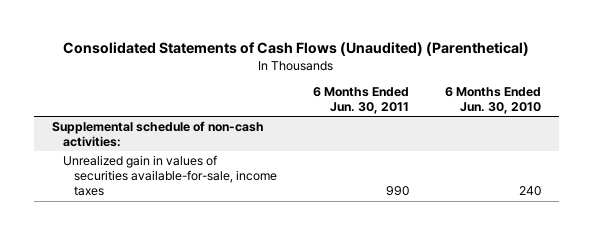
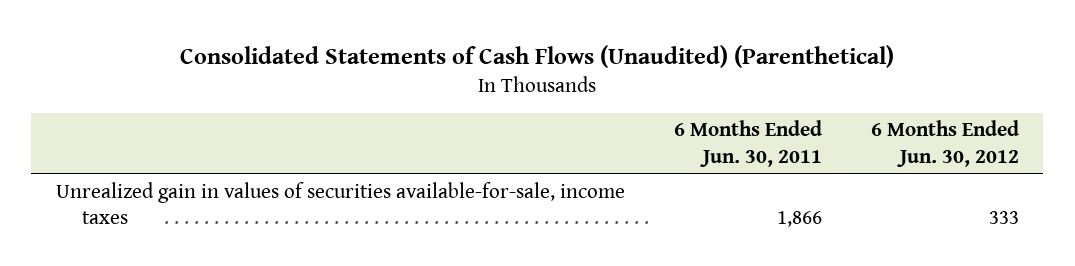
- | 6 Months Ended Jun. 30, 2011 | 6 Months Ended Jun. 30, 2010
+ | 6 Months Ended Jun. 30, 2011 | 6 Months Ended Jun. 30, 2012
- Supplemental schedule of non-cash activities:
- Unrealized gain in values of securities available-for-sale, income taxes | 990 | 240
+ Unrealized gain in values of securities available-for-sale, income taxes | 1,866 | 333

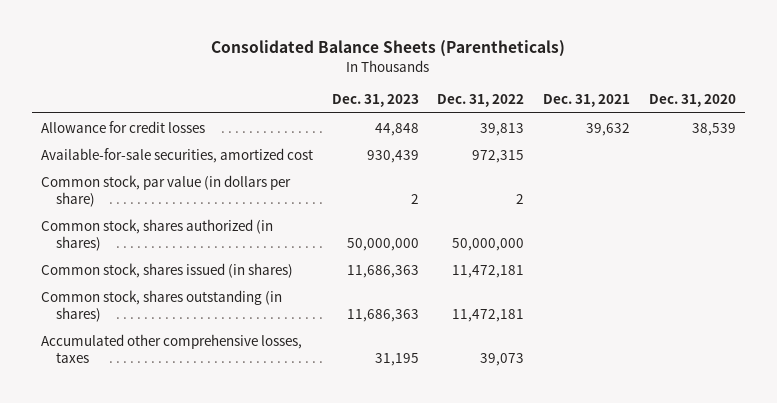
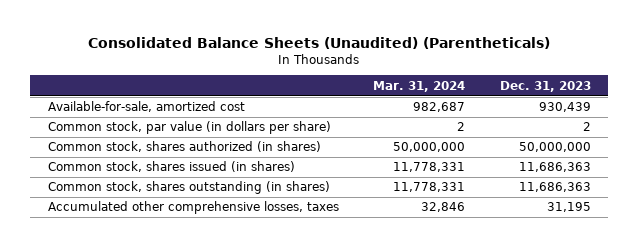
- Consolidated Balance Sheets (Parentheticals)
+ Consolidated Balance Sheets (Unaudited) (Parentheticals)
- | Dec. 31, 2023 | Dec. 31, 2022 | Dec. 31, 2021 | Dec. 31, 2020
+ | Mar. 31, 2024 | Dec. 31, 2023
- Allowance for credit losses | 44,848 | 39,813 | 39,632 | 38,539
- Available-for-sale securities, amortized cost | 930,439 | 972,315 | |
+ Available-for-sale, amortized cost | 982,687 | 930,439

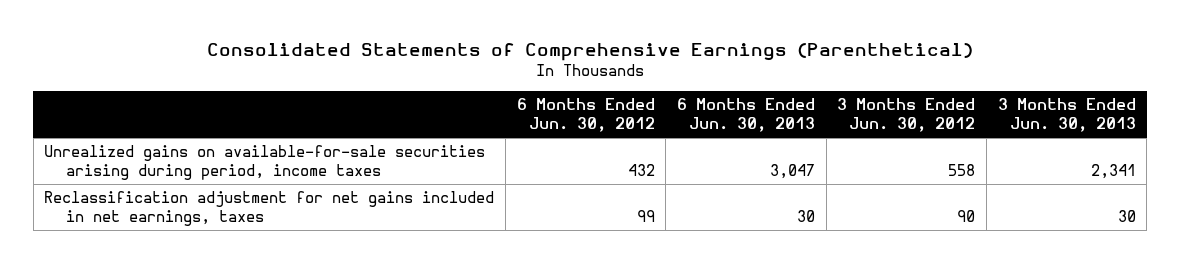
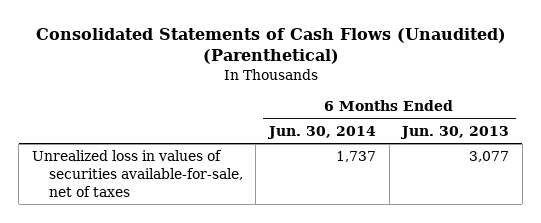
- Consolidated Statements of Comprehensive Earnings (Parenthetical)
+ Consolidated Statements of Cash Flows (Unaudited) (Parenthetical)
- | 6 Months Ended Jun. 30, 2012 | 6 Months Ended Jun. 30, 2013 | 3 Months Ended Jun. 30, 2012 | 3 Months Ended Jun. 30, 2013
+ | 6 Months Ended Jun. 30, 2014 | 6 Months Ended Jun. 30, 2013
- Unrealized gains on available-for-sale securities arising during period, income taxes | 432 | 3,047 | 558 | 2,341
- Reclassification adjustment for net gains included in net earnings, taxes | 99 | 30 | 90 | 30
+ Unrealized loss in values of securities available-for-sale, net of taxes | 1,737 | 3,077

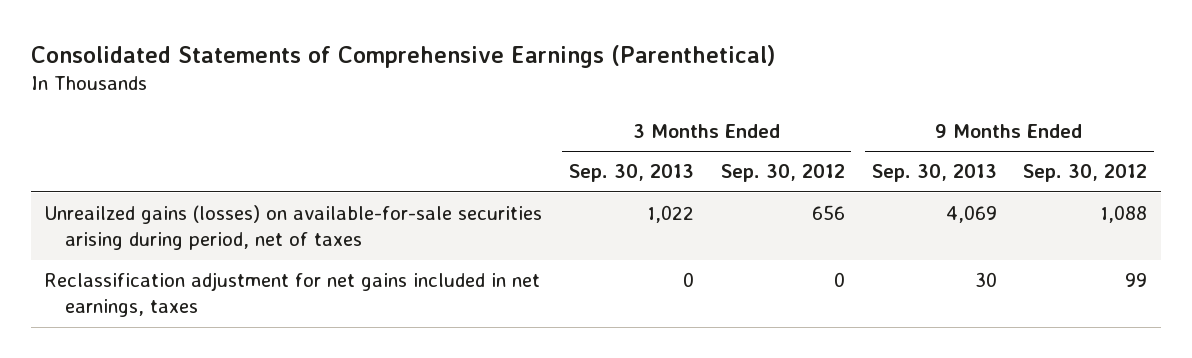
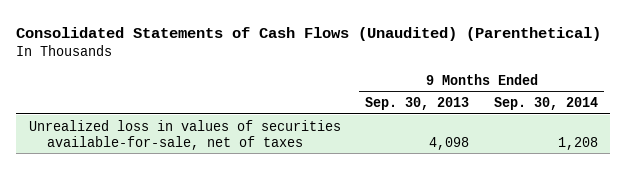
- Consolidated Statements of Comprehensive Earnings (Parenthetical)
+ Consolidated Statements of Cash Flows (Unaudited) (Parenthetical)
- | 3 Months Ended Sep. 30, 2013 | 3 Months Ended Sep. 30, 2012 | 9 Months Ended Sep. 30, 2013 | 9 Months Ended Sep. 30, 2012
+ | 9 Months Ended Sep. 30, 2013 | 9 Months Ended Sep. 30, 2014
- Unreailzed gains (losses) on available-for-sale securities arising during period, net of taxes | 1,022 | 656 | 4,069 | 1,088
- Reclassification adjustment for net gains included in net earnings, taxes | 0 | 0 | 30 | 99
+ Unrealized loss in values of securities available-for-sale, net of taxes | 4,098 | 1,208

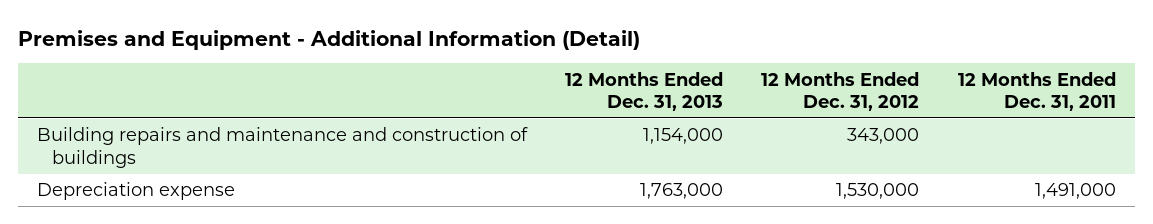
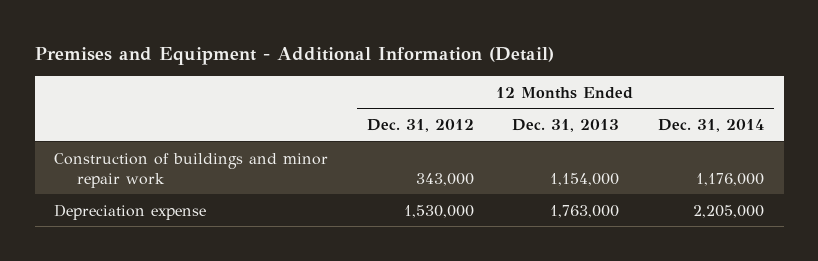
- | 12 Months Ended Dec. 31, 2013 | 12 Months Ended Dec. 31, 2012 | 12 Months Ended Dec. 31, 2011
+ | 12 Months Ended Dec. 31, 2012 | 12 Months Ended Dec. 31, 2013 | 12 Months Ended Dec. 31, 2014
- Building repairs and maintenance and construction of buildings | 1,154,000 | 343,000 |
+ Construction of buildings and minor repair work | 343,000 | 1,154,000 | 1,176,000

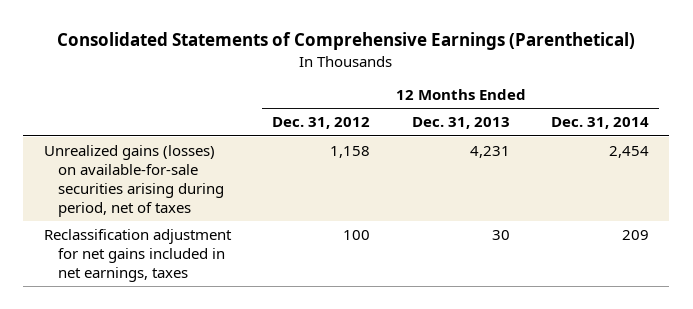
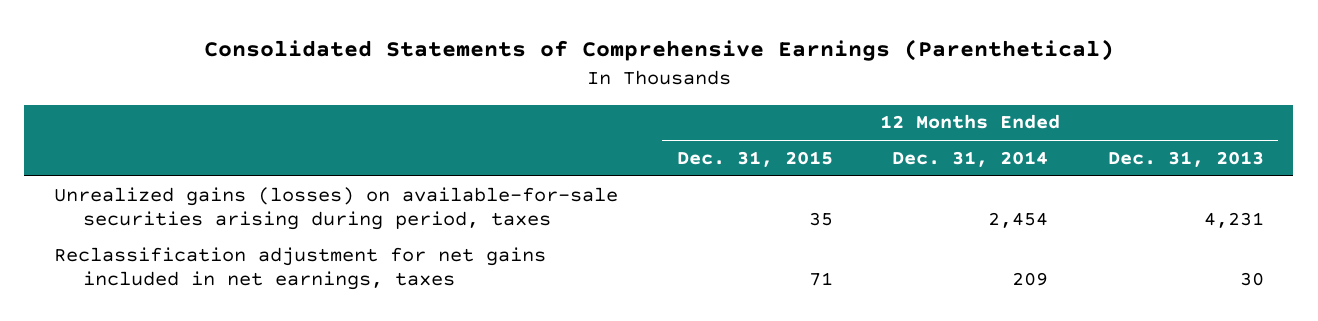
- | 12 Months Ended Dec. 31, 2012 | 12 Months Ended Dec. 31, 2013 | 12 Months Ended Dec. 31, 2014
+ | 12 Months Ended Dec. 31, 2015 | 12 Months Ended Dec. 31, 2014 | 12 Months Ended Dec. 31, 2013
- Unrealized gains (losses) on available-for-sale securities arising during period, net of taxes | 1,158 | 4,231 | 2,454
+ Unrealized gains (losses) on available-for-sale securities arising during period, taxes | 35 | 2,454 | 4,231

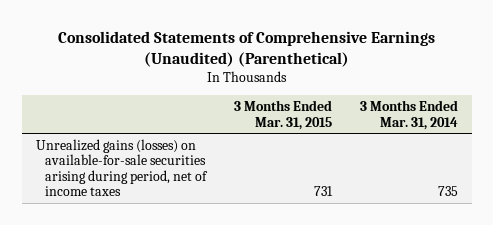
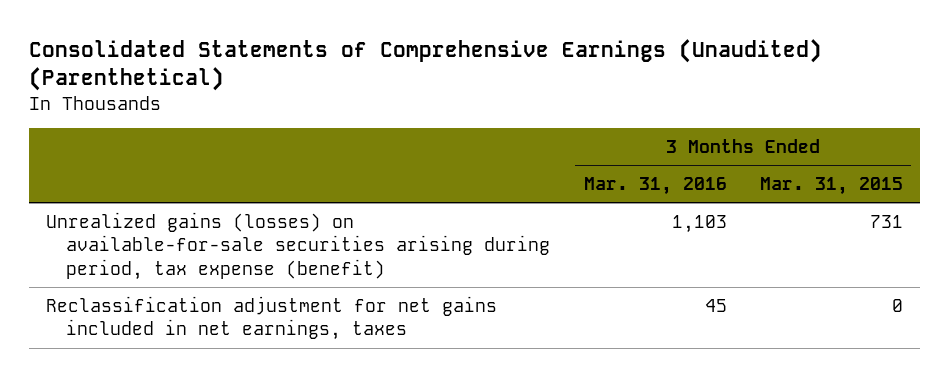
- | 3 Months Ended Mar. 31, 2015 | 3 Months Ended Mar. 31, 2014
+ | 3 Months Ended Mar. 31, 2016 | 3 Months Ended Mar. 31, 2015
- Unrealized gains (losses) on available-for-sale securities arising during period, net of income taxes | 731 | 735
+ Unrealized gains (losses) on available-for-sale securities arising during period, tax expense (benefit) | 1,103 | 731
+ Reclassification adjustment for net gains included in net earnings, taxes | 45 | 0

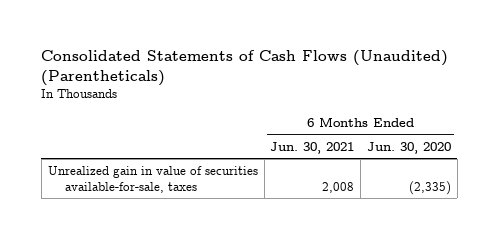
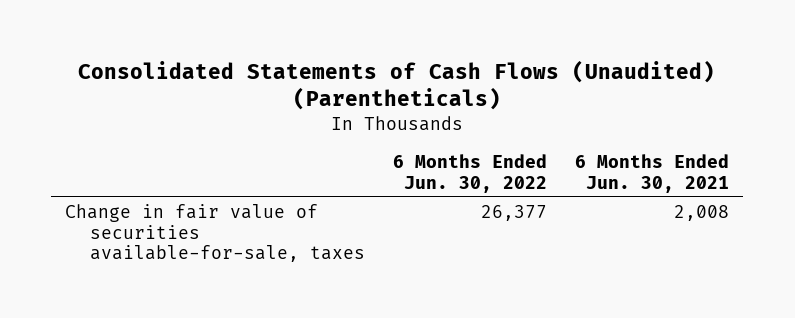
- | 6 Months Ended Jun. 30, 2021 | 6 Months Ended Jun. 30, 2020
+ | 6 Months Ended Jun. 30, 2022 | 6 Months Ended Jun. 30, 2021
- Unrealized gain in value of securities available-for-sale, taxes | 2,008 | (2,335)
+ Change in fair value of securities available-for-sale, taxes | 26,377 | 2,008

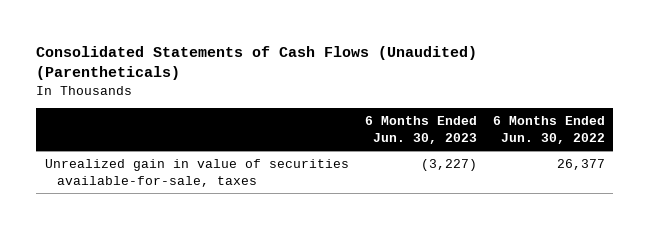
- | 6 Months Ended Jun. 30, 2022 | 6 Months Ended Jun. 30, 2021
+ | 6 Months Ended Jun. 30, 2023 | 6 Months Ended Jun. 30, 2022
- Change in fair value of securities available-for-sale, taxes | 26,377 | 2,008
+ Unrealized gain in value of securities available-for-sale, taxes | (3,227) | 26,377

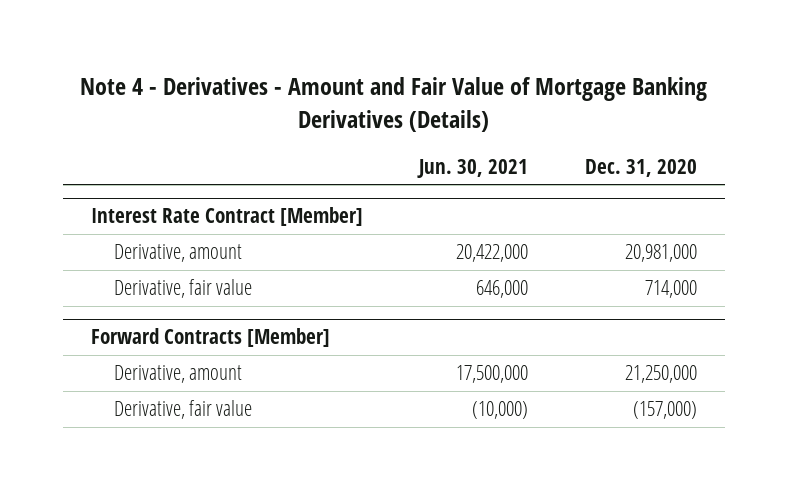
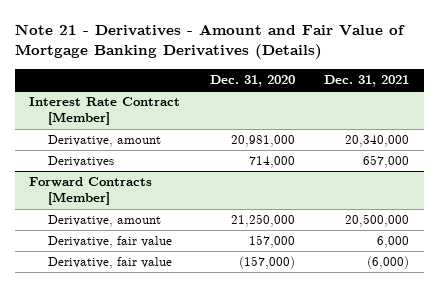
- Note 4 - Derivatives - Amount and Fair Value of Mortgage Banking Derivatives (Details)
+ Note 21 - Derivatives - Amount and Fair Value of Mortgage Banking Derivatives (Details)
- | Jun. 30, 2021 | Dec. 31, 2020
+ | Dec. 31, 2020 | Dec. 31, 2021
@ Interest Rate Contract [Member]
- Derivative, fair value | 646,000 | 714,000
+ Derivatives | 714,000 | 657,000
@ Forward Contracts [Member]
+ Derivative, fair value | 157,000 | 6,000

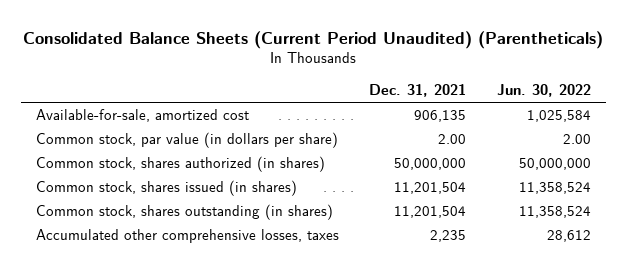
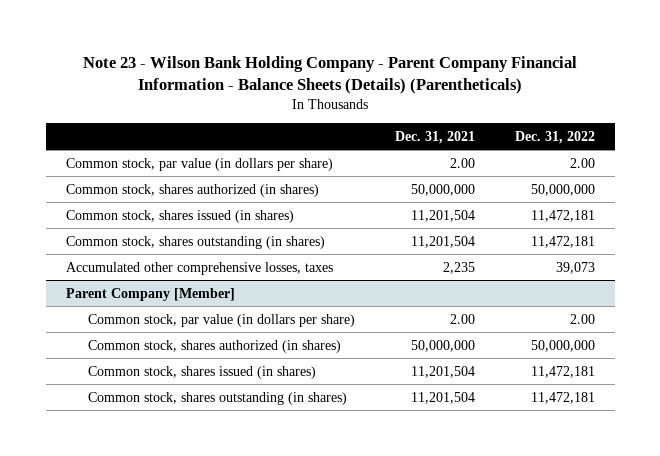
- Consolidated Balance Sheets (Current Period Unaudited) (Parentheticals)
+ Note 23 - Wilson Bank Holding Company - Parent Company Financial Information - Balance Sheets (Details) (Parentheticals)
- | Dec. 31, 2021 | Jun. 30, 2022
+ | Dec. 31, 2021 | Dec. 31, 2022
- Available-for-sale, amortized cost | 906,135 | 1,025,584
+ Parent Company [Member]
+ Common stock, par value (in dollars per share) | 2.00 | 2.00
+ Common stock, shares authorized (in shares) | 50,000,000 | 50,000,000
+ Common stock, shares issued (in shares) | 11,201,504 | 11,472,181
+ Common stock, shares outstanding (in shares) | 11,201,504 | 11,472,181

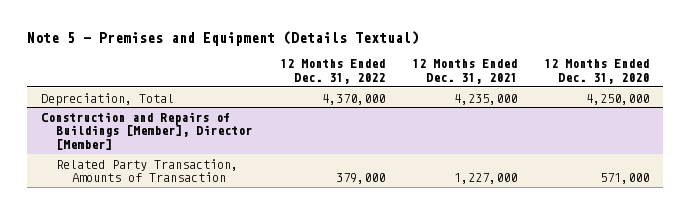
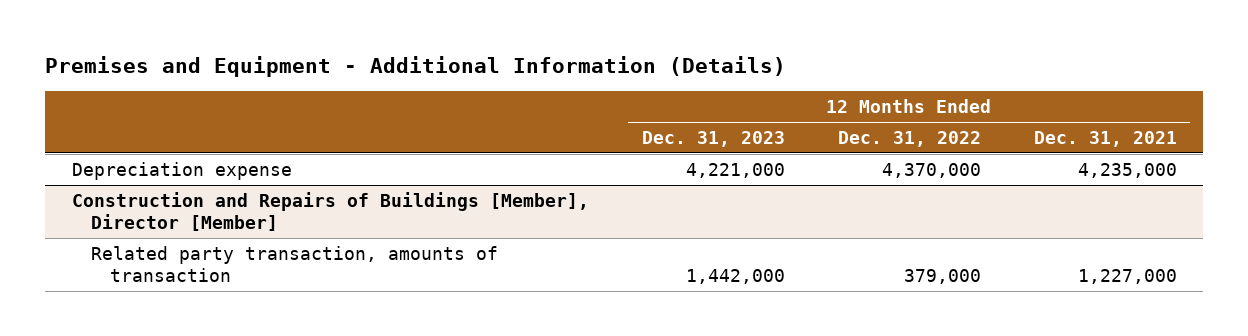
- Note 5 - Premises and Equipment (Details Textual)
+ Premises and Equipment - Additional Information (Details)
- | 12 Months Ended Dec. 31, 2022 | 12 Months Ended Dec. 31, 2021 | 12 Months Ended Dec. 31, 2020
+ | 12 Months Ended Dec. 31, 2023 | 12 Months Ended Dec. 31, 2022 | 12 Months Ended Dec. 31, 2021
- Depreciation, Total | 4,370,000 | 4,235,000 | 4,250,000
+ Depreciation expense | 4,221,000 | 4,370,000 | 4,235,000
@ Construction and Repairs of Buildings [Member], Director [Member]
- Related Party Transaction, Amounts of Transaction | 379,000 | 1,227,000 | 571,000
+ Related party transaction, amounts of transaction | 1,442,000 | 379,000 | 1,227,000

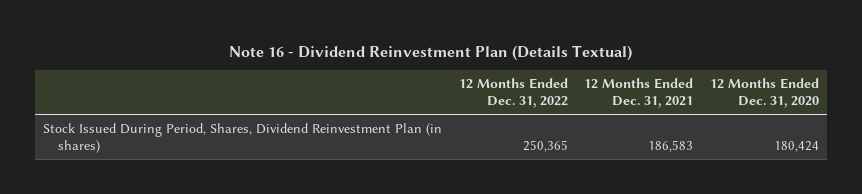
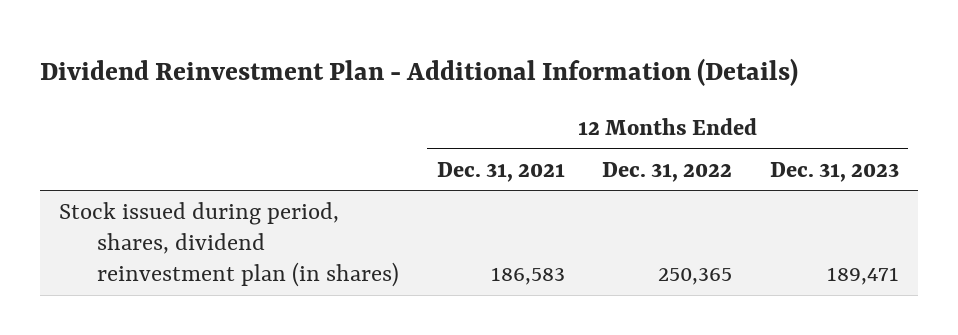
- Note 16 - Dividend Reinvestment Plan (Details Textual)
+ Dividend Reinvestment Plan - Additional Information (Details)
- | 12 Months Ended Dec. 31, 2022 | 12 Months Ended Dec. 31, 2021 | 12 Months Ended Dec. 31, 2020
+ | 12 Months Ended Dec. 31, 2021 | 12 Months Ended Dec. 31, 2022 | 12 Months Ended Dec. 31, 2023
- Stock Issued During Period, Shares, Dividend Reinvestment Plan (in shares) | 250,365 | 186,583 | 180,424
+ Stock issued during period, shares, dividend reinvestment plan (in shares) | 186,583 | 250,365 | 189,471

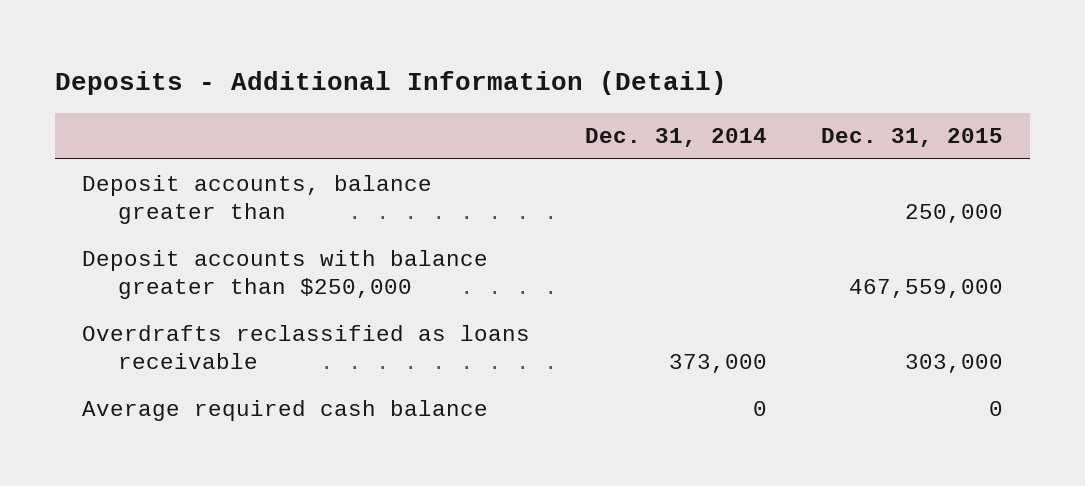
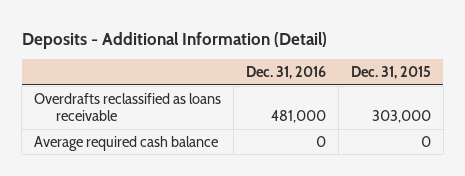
- | Dec. 31, 2014 | Dec. 31, 2015
+ | Dec. 31, 2016 | Dec. 31, 2015
- Deposit accounts, balance greater than | | 250,000
- Deposit accounts with balance greater than $250,000 | | 467,559,000

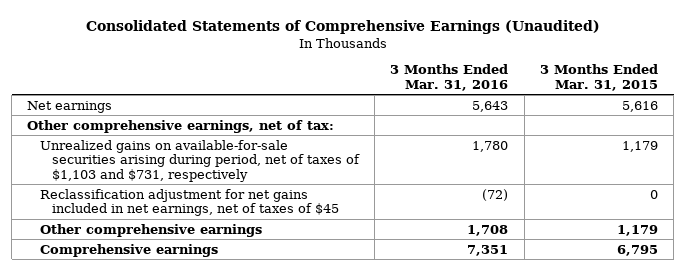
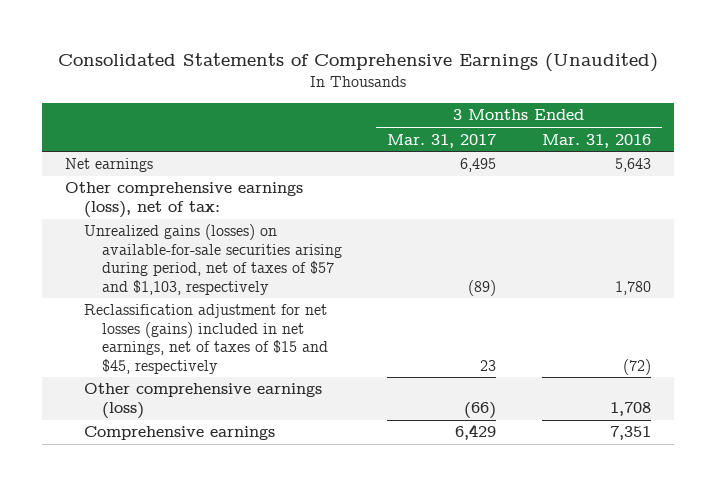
- | 3 Months Ended Mar. 31, 2016 | 3 Months Ended Mar. 31, 2015
+ | 3 Months Ended Mar. 31, 2017 | 3 Months Ended Mar. 31, 2016
- Other comprehensive earnings, net of tax:
- Unrealized gains on available-for-sale securities arising during period, net of taxes of $1,103 and $731, respectively | 1,780 | 1,179
- Reclassification adjustment for net gains included in net earnings, net of taxes of $45 | (72) | 0
- Other comprehensive earnings | 1,708 | 1,179
+ Other comprehensive earnings (loss), net of tax:
+ Unrealized gains (losses) on available-for-sale securities arising during period, net of taxes of $57 and $1,103, respectively | (89) | 1,780
+ Reclassification adjustment for net losses (gains) included in net earnings, net of taxes of $15 and $45, respectively | 23 | (72)
+ Other comprehensive earnings (loss) | (66) | 1,708

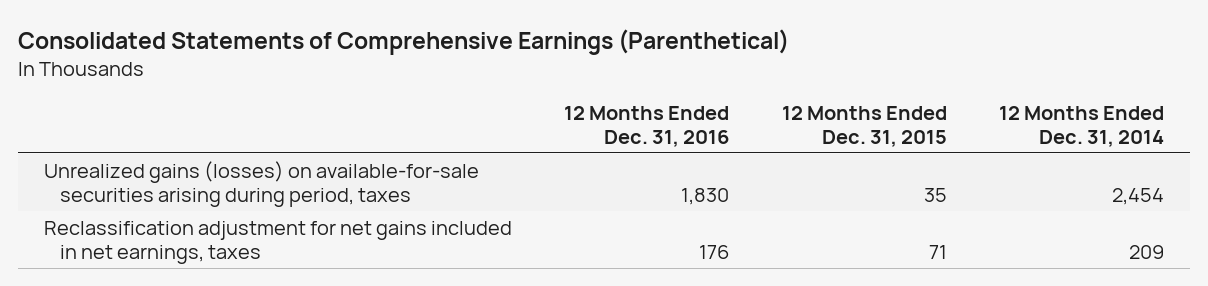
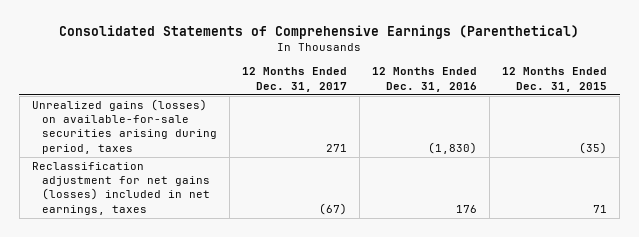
- | 12 Months Ended Dec. 31, 2016 | 12 Months Ended Dec. 31, 2015 | 12 Months Ended Dec. 31, 2014
+ | 12 Months Ended Dec. 31, 2017 | 12 Months Ended Dec. 31, 2016 | 12 Months Ended Dec. 31, 2015
- Unrealized gains (losses) on available-for-sale securities arising during period, taxes | 1,830 | 35 | 2,454
- Reclassification adjustment for net gains included in net earnings, taxes | 176 | 71 | 209
+ Unrealized gains (losses) on available-for-sale securities arising during period, taxes | 271 | (1,830) | (35)
+ Reclassification adjustment for net gains (losses) included in net earnings, taxes | (67) | 176 | 71

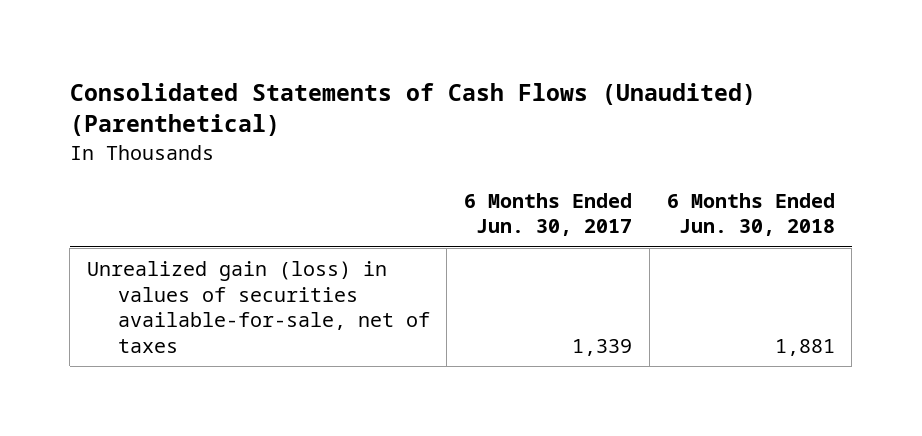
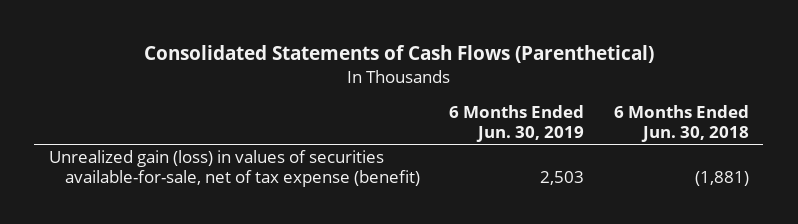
- Consolidated Statements of Cash Flows (Unaudited) (Parenthetical)
+ Consolidated Statements of Cash Flows (Parenthetical)
- | 6 Months Ended Jun. 30, 2017 | 6 Months Ended Jun. 30, 2018
+ | 6 Months Ended Jun. 30, 2019 | 6 Months Ended Jun. 30, 2018
- Unrealized gain (loss) in values of securities available-for-sale, net of taxes | 1,339 | 1,881
+ Unrealized gain (loss) in values of securities available-for-sale, net of tax expense (benefit) | 2,503 | (1,881)

